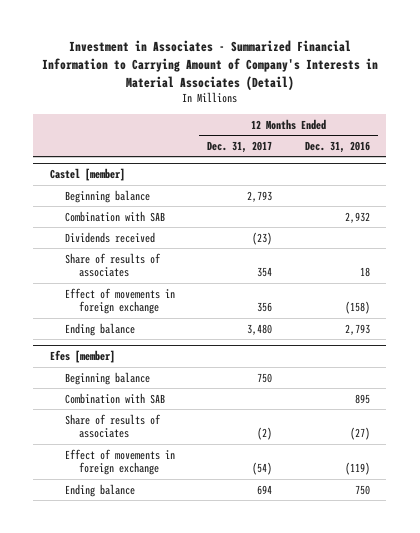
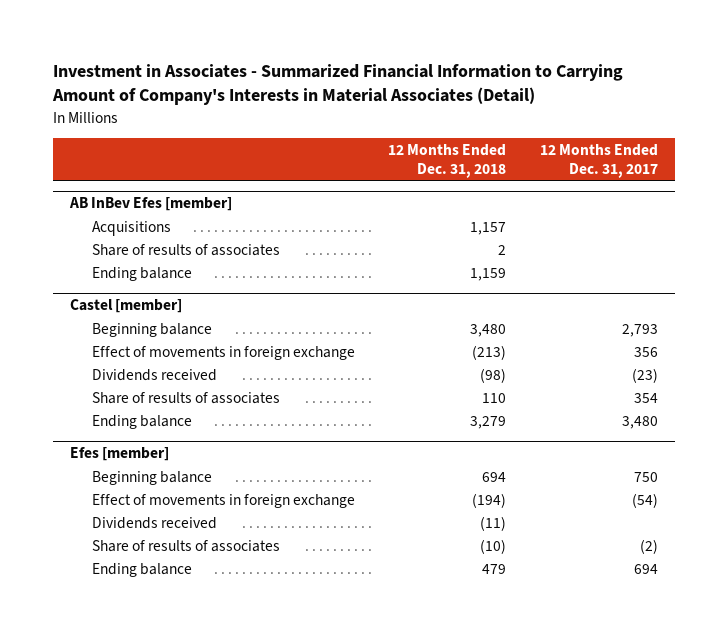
- | 12 Months Ended Dec. 31, 2017 | 12 Months Ended Dec. 31, 2016
+ | 12 Months Ended Dec. 31, 2018 | 12 Months Ended Dec. 31, 2017
+ AB InBev Efes [member]
+ Acquisitions | 1,157 |
+ Share of results of associates | 2 |
+ Ending balance | 1,159 |
@ Castel [member]
- Combination with SAB | | 2,932
moved up: Effect of movements in foreign exchange | (213) | 356
@ Efes [member]
- Combination with SAB | | 895
+ Dividends received | (11) |
moved down: Share of results of associates | (10) | (2)

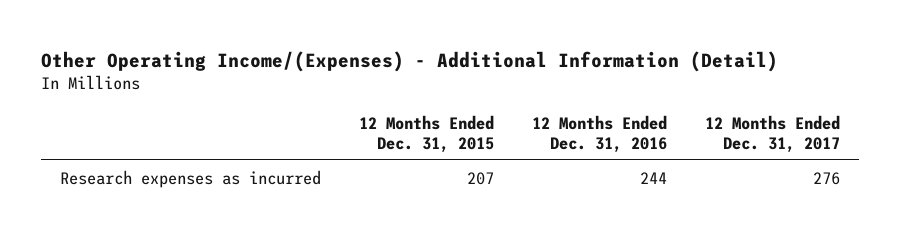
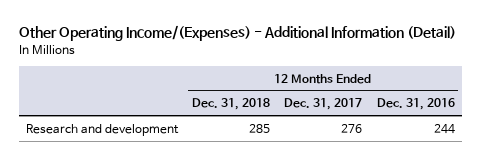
- | 12 Months Ended Dec. 31, 2015 | 12 Months Ended Dec. 31, 2016 | 12 Months Ended Dec. 31, 2017
+ | 12 Months Ended Dec. 31, 2018 | 12 Months Ended Dec. 31, 2017 | 12 Months Ended Dec. 31, 2016
- Research expenses as incurred | 207 | 244 | 276
+ Research and development | 285 | 276 | 244

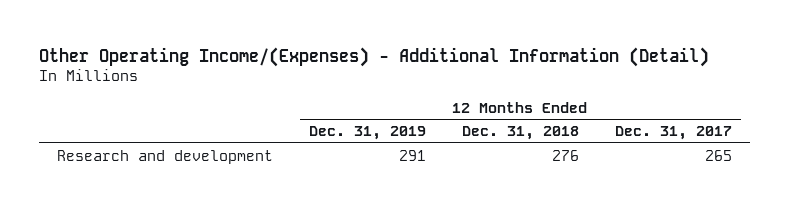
- | 12 Months Ended Dec. 31, 2018 | 12 Months Ended Dec. 31, 2017 | 12 Months Ended Dec. 31, 2016
+ | 12 Months Ended Dec. 31, 2019 | 12 Months Ended Dec. 31, 2018 | 12 Months Ended Dec. 31, 2017
- Research and development | 285 | 276 | 244
+ Research and development | 291 | 276 | 265

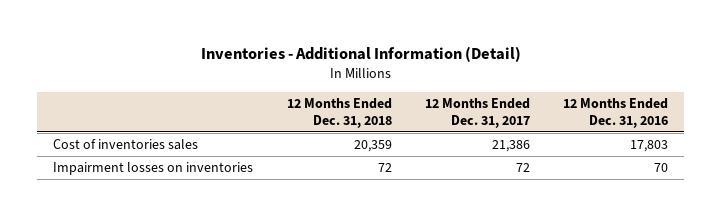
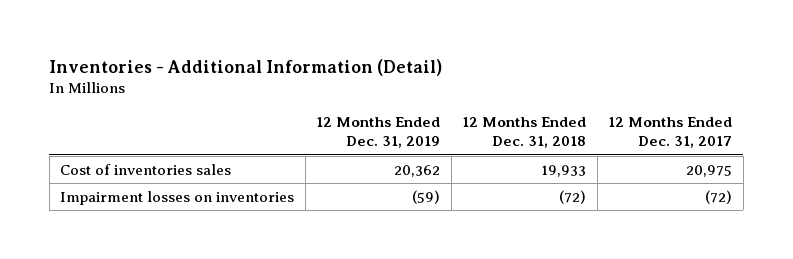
- | 12 Months Ended Dec. 31, 2018 | 12 Months Ended Dec. 31, 2017 | 12 Months Ended Dec. 31, 2016
+ | 12 Months Ended Dec. 31, 2019 | 12 Months Ended Dec. 31, 2018 | 12 Months Ended Dec. 31, 2017
- Cost of inventories sales | 20,359 | 21,386 | 17,803
- Impairment losses on inventories | 72 | 72 | 70
+ Cost of inventories sales | 20,362 | 19,933 | 20,975
+ Impairment losses on inventories | (59) | (72) | (72)

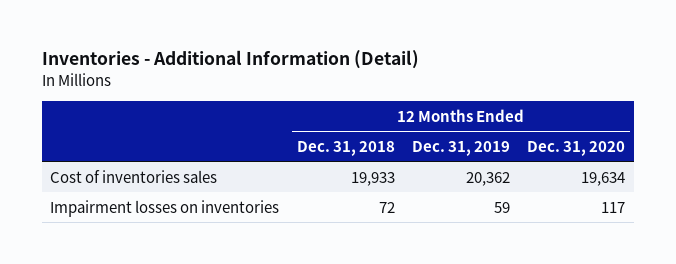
- | 12 Months Ended Dec. 31, 2019 | 12 Months Ended Dec. 31, 2018 | 12 Months Ended Dec. 31, 2017
+ | 12 Months Ended Dec. 31, 2018 | 12 Months Ended Dec. 31, 2019 | 12 Months Ended Dec. 31, 2020
- Impairment losses on inventories | (59) | (72) | (72)
+ Impairment losses on inventories | 72 | 59 | 117

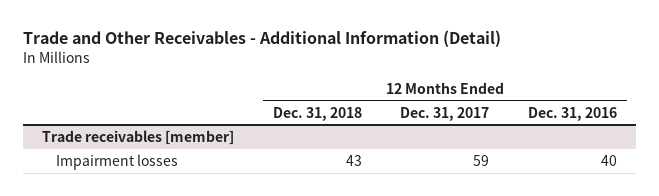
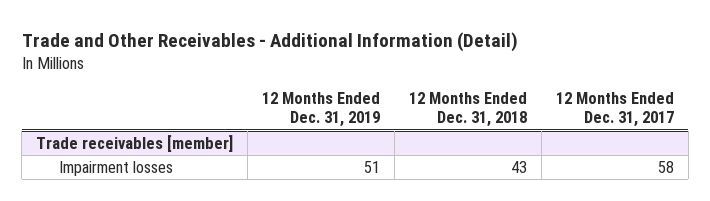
- | 12 Months Ended Dec. 31, 2018 | 12 Months Ended Dec. 31, 2017 | 12 Months Ended Dec. 31, 2016
+ | 12 Months Ended Dec. 31, 2019 | 12 Months Ended Dec. 31, 2018 | 12 Months Ended Dec. 31, 2017
@ Trade receivables [member]
- Impairment losses | 43 | 59 | 40
+ Impairment losses | 51 | 43 | 58

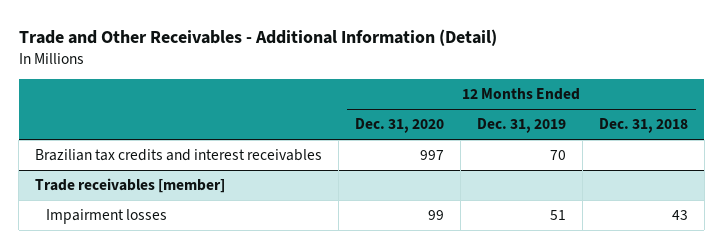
- | 12 Months Ended Dec. 31, 2019 | 12 Months Ended Dec. 31, 2018 | 12 Months Ended Dec. 31, 2017
+ | 12 Months Ended Dec. 31, 2020 | 12 Months Ended Dec. 31, 2019 | 12 Months Ended Dec. 31, 2018
+ Brazilian tax credits and interest receivables | 997 | 70 |

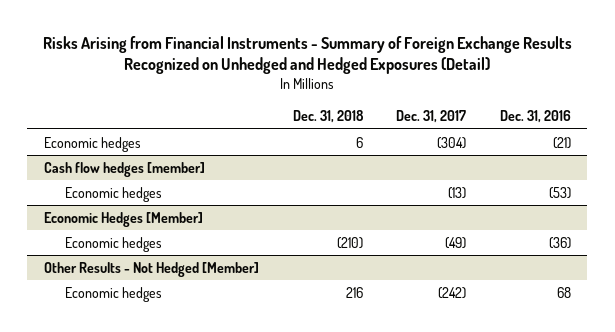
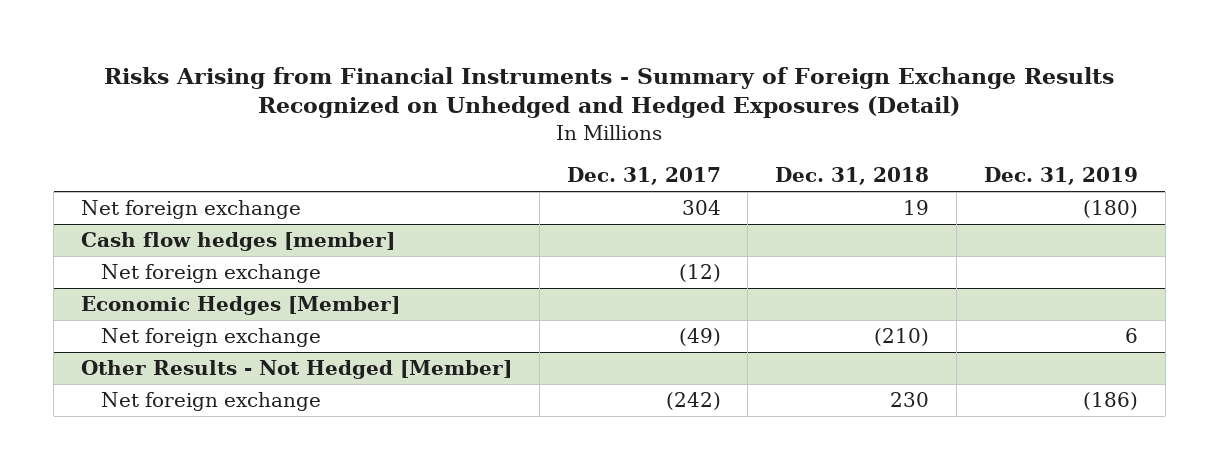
- | Dec. 31, 2018 | Dec. 31, 2017 | Dec. 31, 2016
+ | Dec. 31, 2017 | Dec. 31, 2018 | Dec. 31, 2019
- Economic hedges | 6 | (304) | (21)
+ Net foreign exchange | 304 | 19 | (180)
@ Cash flow hedges [member]
- Economic hedges | | (13) | (53)
+ Net foreign exchange | (12) | |
@ Economic Hedges [Member]
- Economic hedges | (210) | (49) | (36)
+ Net foreign exchange | (49) | (210) | 6
@ Other Results - Not Hedged [Member]
- Economic hedges | 216 | (242) | 68
+ Net foreign exchange | (242) | 230 | (186)

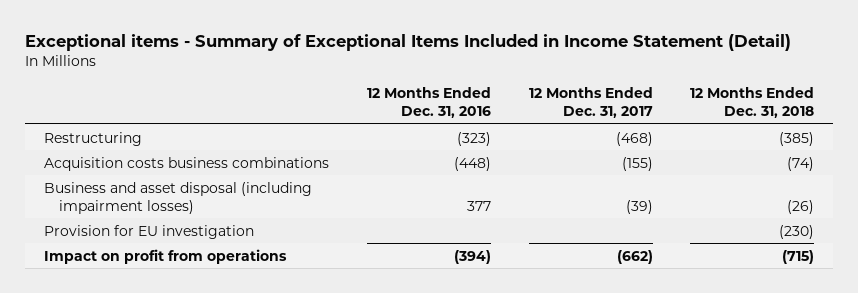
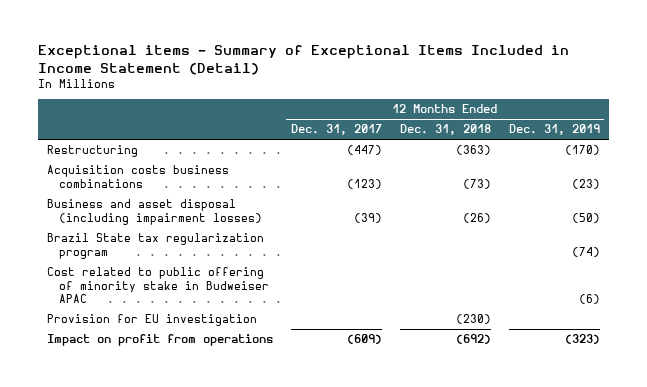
- | 12 Months Ended Dec. 31, 2016 | 12 Months Ended Dec. 31, 2017 | 12 Months Ended Dec. 31, 2018
+ | 12 Months Ended Dec. 31, 2017 | 12 Months Ended Dec. 31, 2018 | 12 Months Ended Dec. 31, 2019
- Restructuring | (323) | (468) | (385)
- Acquisition costs business combinations | (448) | (155) | (74)
+ Restructuring | (447) | (363) | (170)
+ Acquisition costs business combinations | (123) | (73) | (23)
+ Brazil State tax regularization program | | | (74)
+ Cost related to public offering of minority stake in Budweiser APAC | | | (6)
- Impact on profit from operations | (394) | (662) | (715)
+ Impact on profit from operations | (609) | (692) | (323)

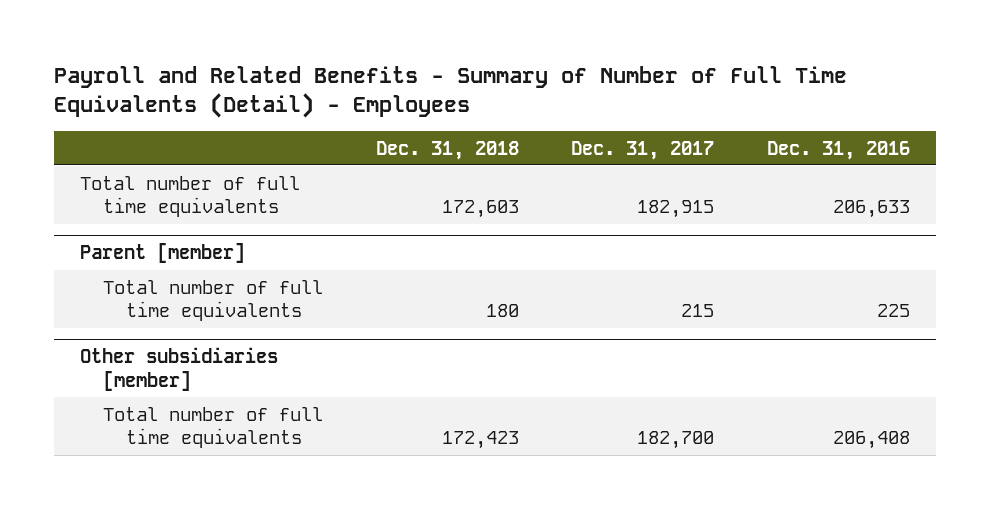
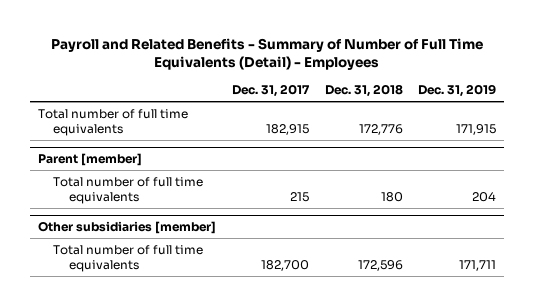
- | Dec. 31, 2018 | Dec. 31, 2017 | Dec. 31, 2016
+ | Dec. 31, 2017 | Dec. 31, 2018 | Dec. 31, 2019
- Total number of full time equivalents | 172,603 | 182,915 | 206,633
+ Total number of full time equivalents | 182,915 | 172,776 | 171,915
@ Other subsidiaries [member]
- Total number of full time equivalents | 172,423 | 182,700 | 206,408
+ Total number of full time equivalents | 182,700 | 172,596 | 171,711

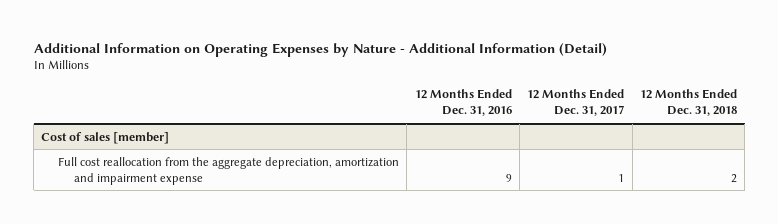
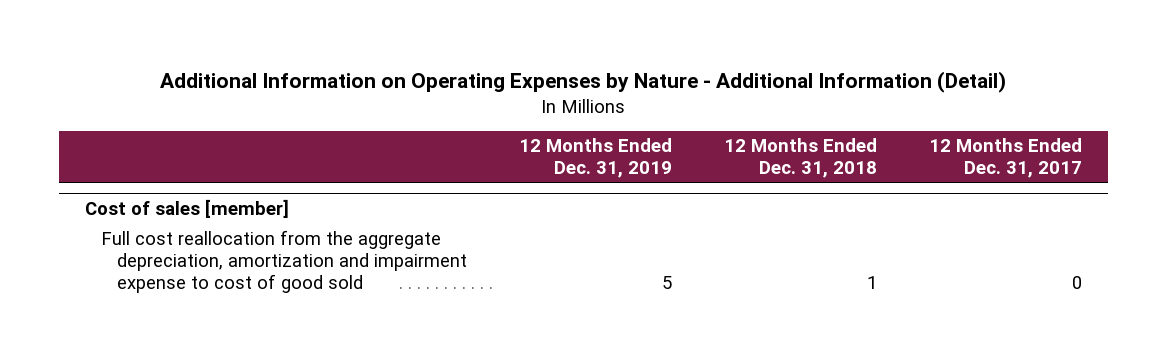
- | 12 Months Ended Dec. 31, 2016 | 12 Months Ended Dec. 31, 2017 | 12 Months Ended Dec. 31, 2018
+ | 12 Months Ended Dec. 31, 2019 | 12 Months Ended Dec. 31, 2018 | 12 Months Ended Dec. 31, 2017
@ Cost of sales [member]
- Full cost reallocation from the aggregate depreciation, amortization and impairment expense | 9 | 1 | 2
+ Full cost reallocation from the aggregate depreciation, amortization and impairment expense to cost of good sold | 5 | 1 | 0

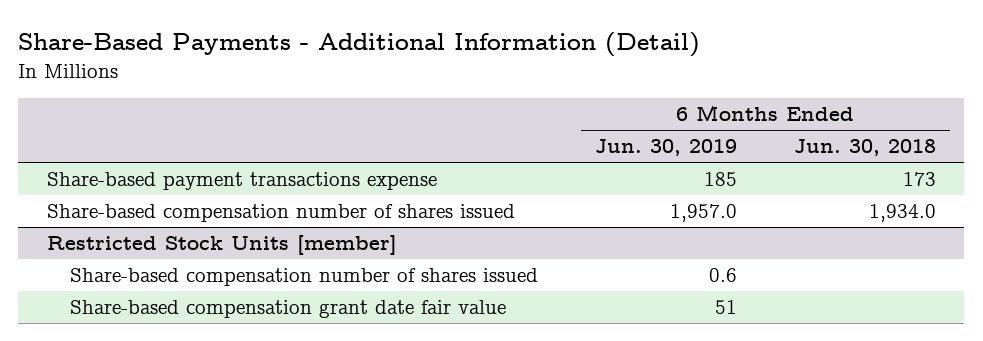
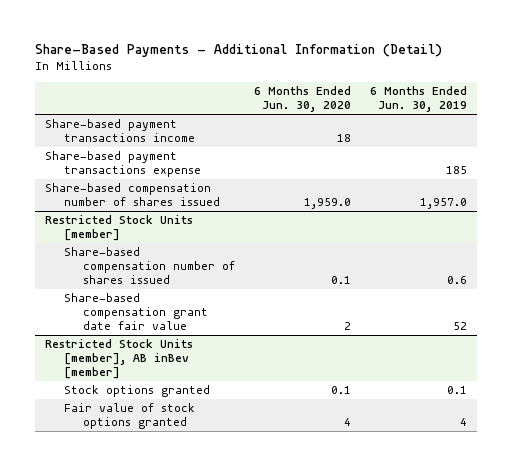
- | 6 Months Ended Jun. 30, 2019 | 6 Months Ended Jun. 30, 2018
+ | 6 Months Ended Jun. 30, 2020 | 6 Months Ended Jun. 30, 2019
+ Share-based payment transactions income | 18 |
@ Restricted Stock Units [member]
- Share-based compensation grant date fair value | 51 |
+ Share-based compensation grant date fair value | 2 | 52
+ Restricted Stock Units [member], AB inBev [member]
+ Stock options granted | 0.1 | 0.1
+ Fair value of stock options granted | 4 | 4

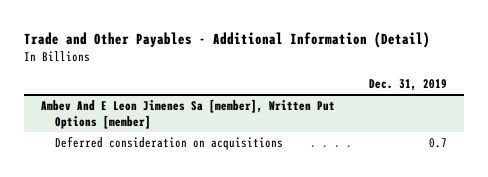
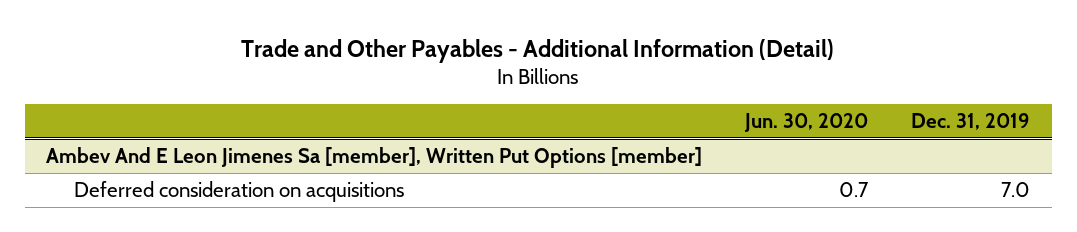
- | Dec. 31, 2019
+ | Jun. 30, 2020 | Dec. 31, 2019
@ Ambev And E Leon Jimenes Sa [member], Written Put Options [member]
- Deferred consideration on acquisitions | 0.7
+ Deferred consideration on acquisitions | 0.7 | 7.0

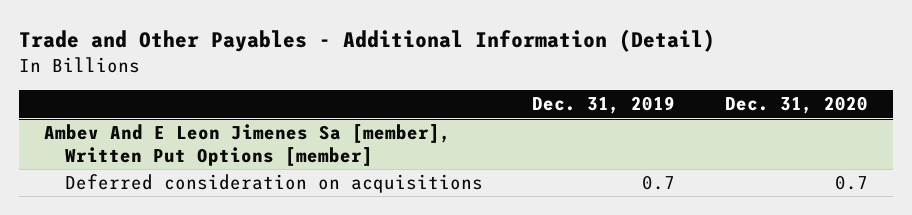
- | Jun. 30, 2020 | Dec. 31, 2019
+ | Dec. 31, 2019 | Dec. 31, 2020
@ Ambev And E Leon Jimenes Sa [member], Written Put Options [member]
- Deferred consideration on acquisitions | 0.7 | 7.0
+ Deferred consideration on acquisitions | 0.7 | 0.7

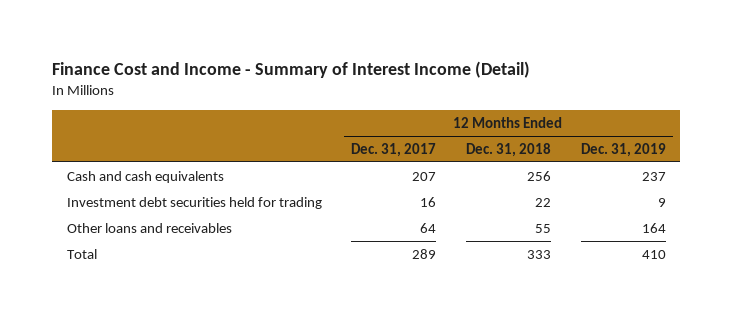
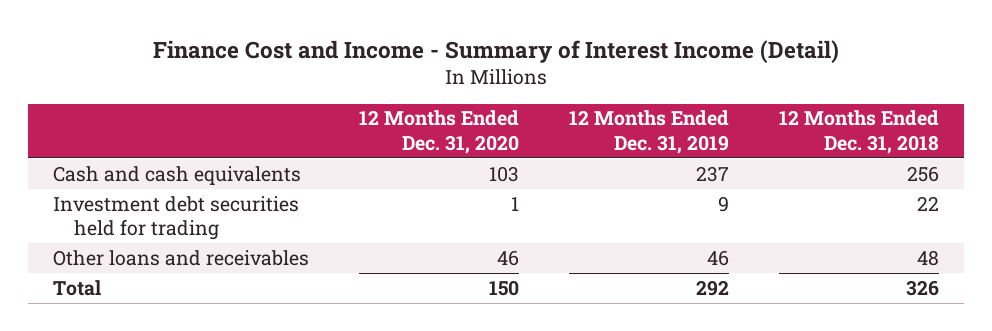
- | 12 Months Ended Dec. 31, 2017 | 12 Months Ended Dec. 31, 2018 | 12 Months Ended Dec. 31, 2019
+ | 12 Months Ended Dec. 31, 2020 | 12 Months Ended Dec. 31, 2019 | 12 Months Ended Dec. 31, 2018
- Other loans and receivables | 64 | 55 | 164
- Total | 289 | 333 | 410
+ Other loans and receivables | 46 | 46 | 48
+ Total | 150 | 292 | 326

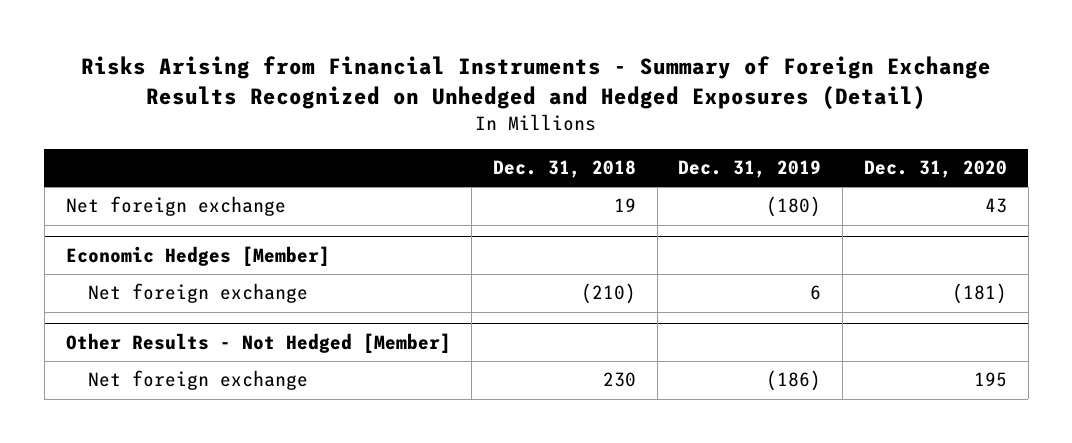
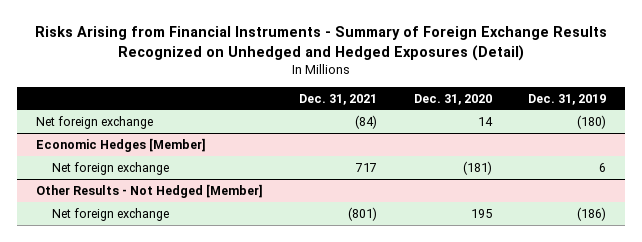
- | Dec. 31, 2018 | Dec. 31, 2019 | Dec. 31, 2020
+ | Dec. 31, 2021 | Dec. 31, 2020 | Dec. 31, 2019
- Net foreign exchange | 19 | (180) | 43
+ Net foreign exchange | (84) | 14 | (180)

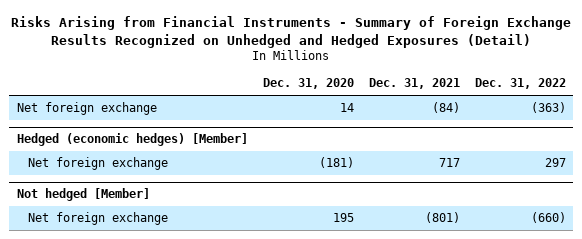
- | Dec. 31, 2021 | Dec. 31, 2020 | Dec. 31, 2019
+ | Dec. 31, 2020 | Dec. 31, 2021 | Dec. 31, 2022
- Economic Hedges [Member]
+ Hedged (economic hedges) [Member]
- Other Results - Not Hedged [Member]
+ Not hedged [Member]

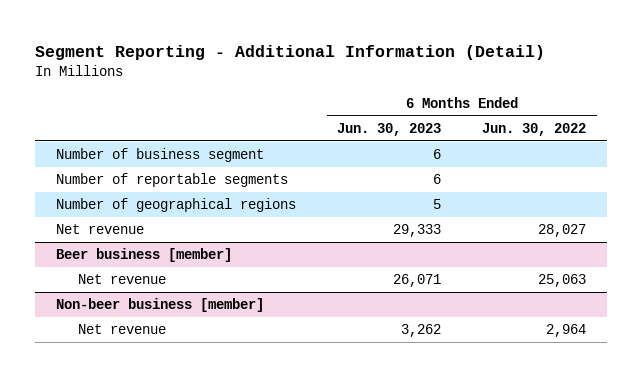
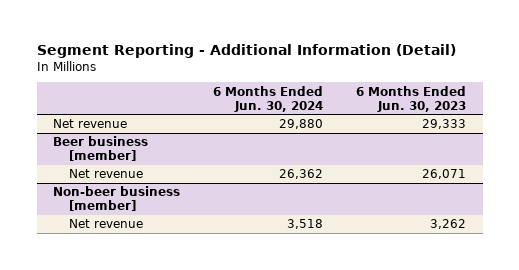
- | 6 Months Ended Jun. 30, 2023 | 6 Months Ended Jun. 30, 2022
+ | 6 Months Ended Jun. 30, 2024 | 6 Months Ended Jun. 30, 2023
- Number of business segment | 6 |
- Number of reportable segments | 6 |
- Number of geographical regions | 5 |

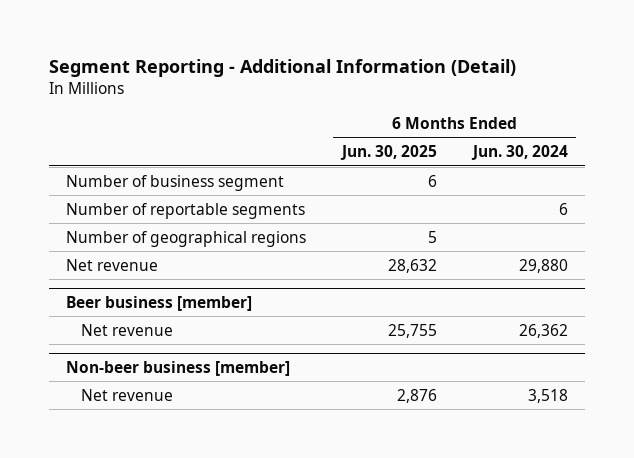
- | 6 Months Ended Jun. 30, 2024 | 6 Months Ended Jun. 30, 2023
+ | 6 Months Ended Jun. 30, 2025 | 6 Months Ended Jun. 30, 2024
+ Number of business segment | 6 |
+ Number of reportable segments | | 6
+ Number of geographical regions | 5 |

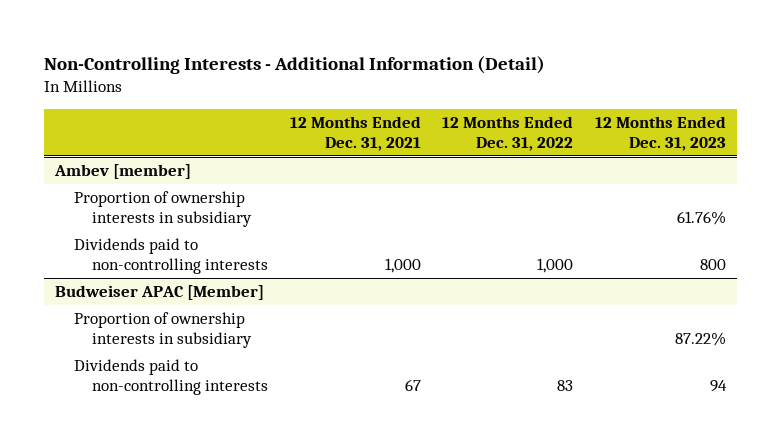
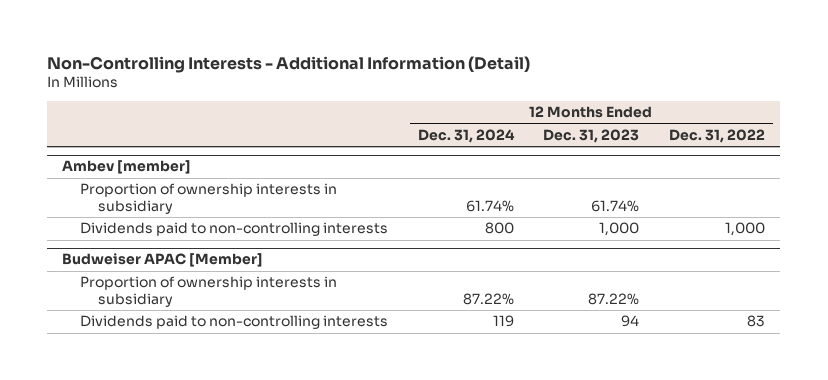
- | 12 Months Ended Dec. 31, 2021 | 12 Months Ended Dec. 31, 2022 | 12 Months Ended Dec. 31, 2023
+ | 12 Months Ended Dec. 31, 2024 | 12 Months Ended Dec. 31, 2023 | 12 Months Ended Dec. 31, 2022
@ Ambev [member]
- Proportion of ownership interests in subsidiary | | | 61.76%
- Dividends paid to non-controlling interests | 1,000 | 1,000 | 800
+ Proportion of ownership interests in subsidiary | 61.74% | 61.74% |
+ Dividends paid to non-controlling interests | 800 | 1,000 | 1,000

